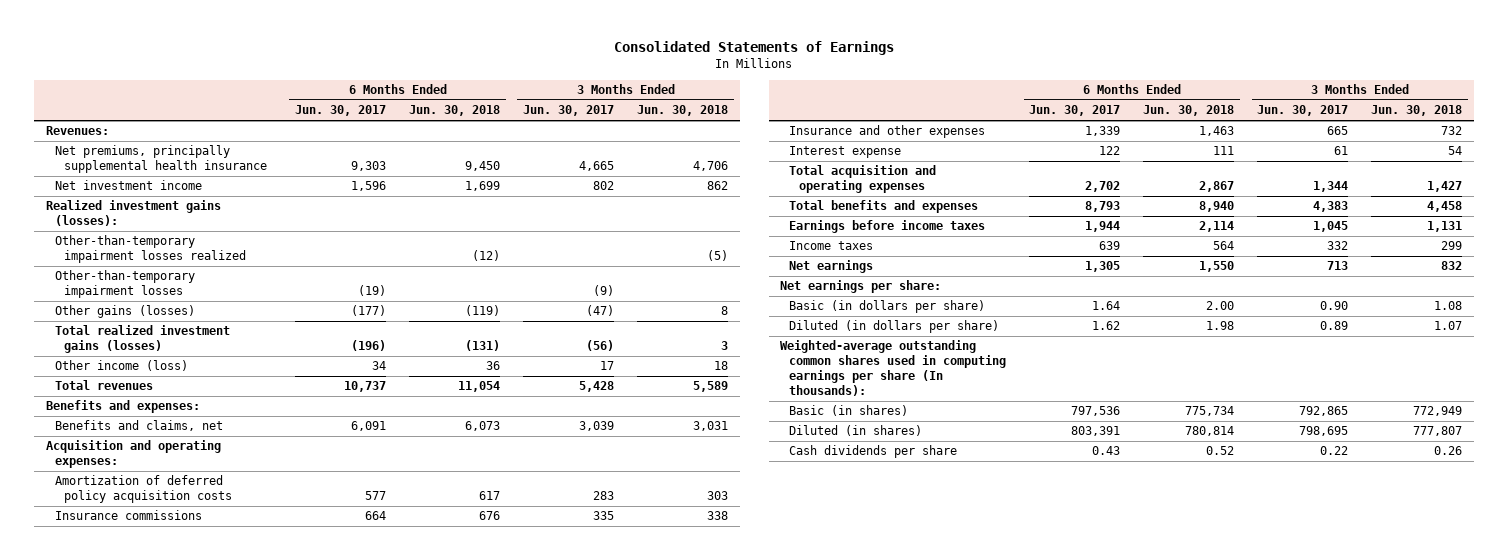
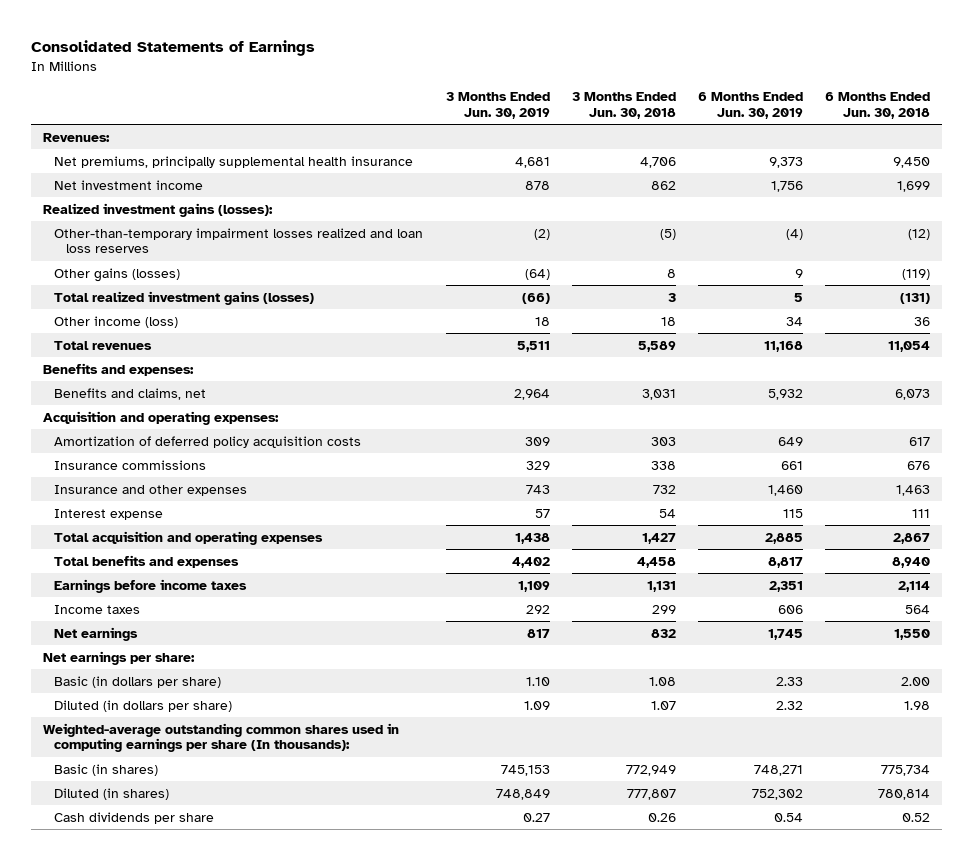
- | 6 Months Ended Jun. 30, 2017 | 6 Months Ended Jun. 30, 2018 | 3 Months Ended Jun. 30, 2017 | 3 Months Ended Jun. 30, 2018
+ | 3 Months Ended Jun. 30, 2019 | 3 Months Ended Jun. 30, 2018 | 6 Months Ended Jun. 30, 2019 | 6 Months Ended Jun. 30, 2018
- Other-than-temporary impairment losses realized | | (12) | | (5)
- Other-than-temporary impairment losses | (19) | | (9) |
+ Other-than-temporary impairment losses realized and loan loss reserves | (2) | (5) | (4) | (12)

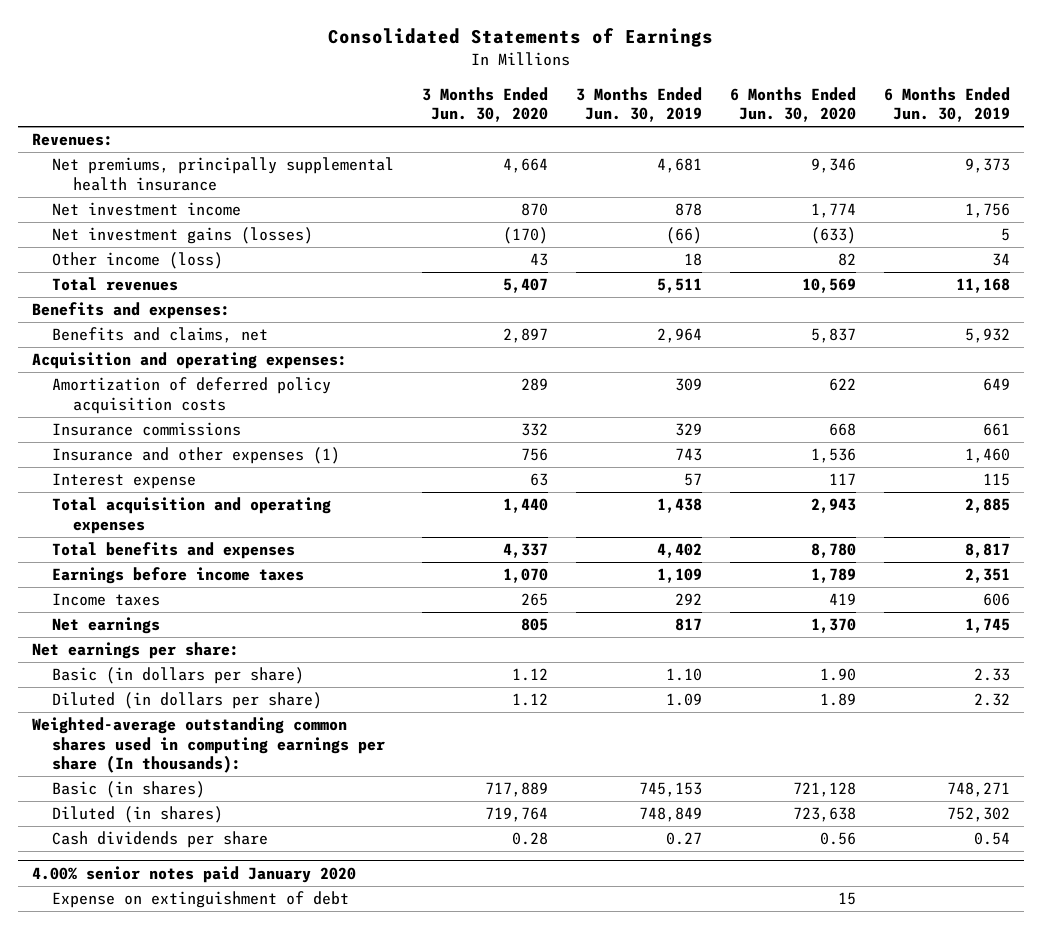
- | 3 Months Ended Jun. 30, 2019 | 3 Months Ended Jun. 30, 2018 | 6 Months Ended Jun. 30, 2019 | 6 Months Ended Jun. 30, 2018
+ | 3 Months Ended Jun. 30, 2020 | 3 Months Ended Jun. 30, 2019 | 6 Months Ended Jun. 30, 2020 | 6 Months Ended Jun. 30, 2019
- Realized investment gains (losses):
- Other-than-temporary impairment losses realized and loan loss reserves | (2) | (5) | (4) | (12)
- Other gains (losses) | (64) | 8 | 9 | (119)
- Total realized investment gains (losses) | (66) | 3 | 5 | (131)
+ Net investment gains (losses) | (170) | (66) | (633) | 5
- Insurance and other expenses | 743 | 732 | 1,460 | 1,463
+ Insurance and other expenses (1) | 756 | 743 | 1,536 | 1,460
+ 4.00% senior notes paid January 2020
+ Expense on extinguishment of debt | | | 15 |

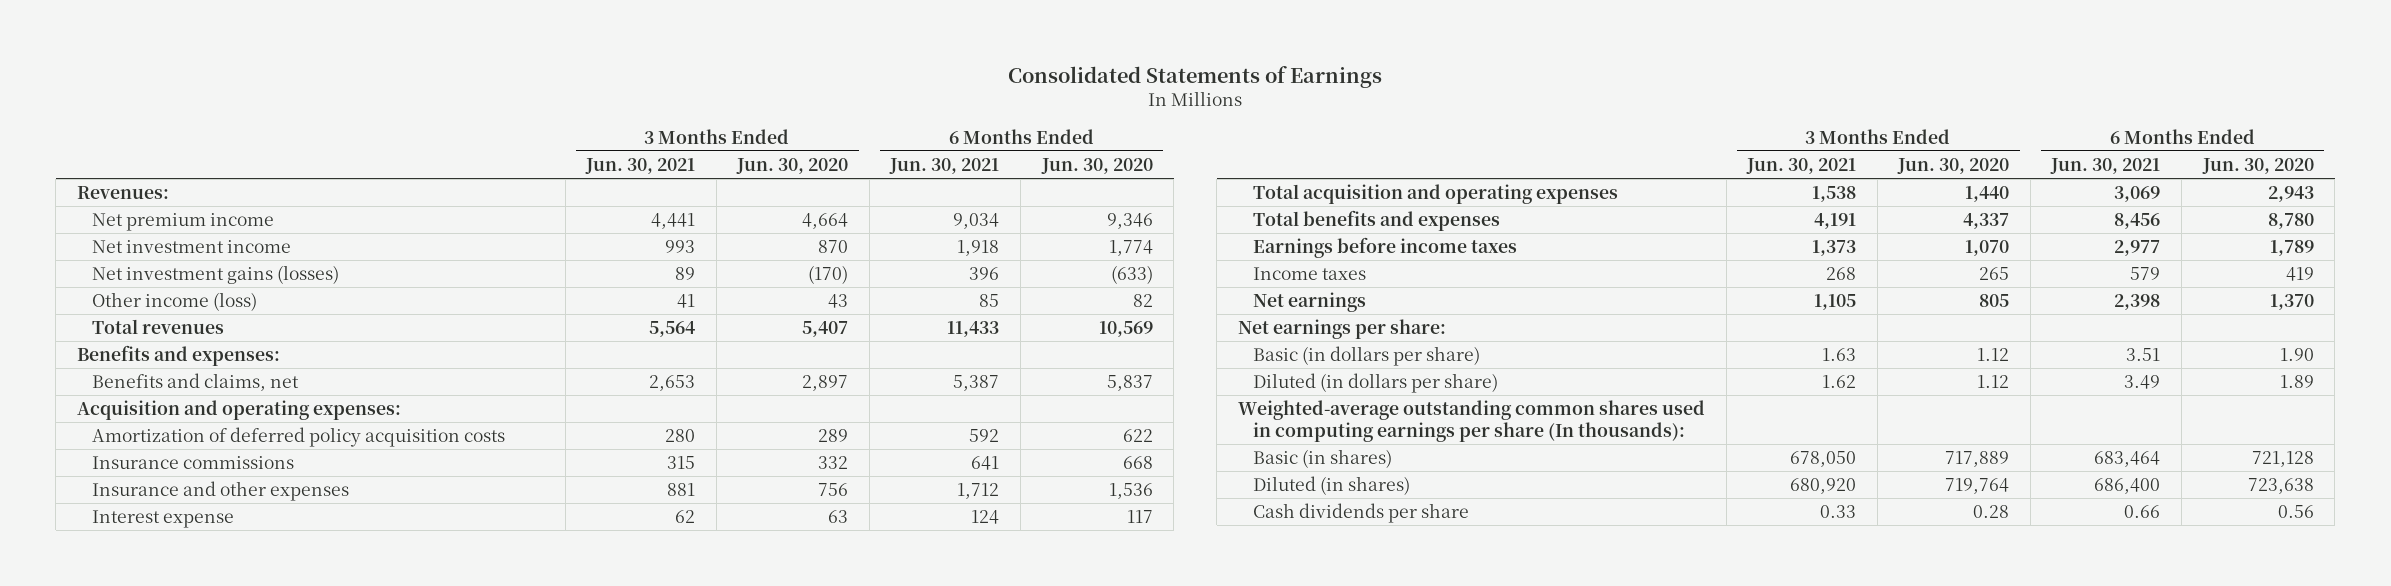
- | 3 Months Ended Jun. 30, 2020 | 3 Months Ended Jun. 30, 2019 | 6 Months Ended Jun. 30, 2020 | 6 Months Ended Jun. 30, 2019
+ | 3 Months Ended Jun. 30, 2021 | 3 Months Ended Jun. 30, 2020 | 6 Months Ended Jun. 30, 2021 | 6 Months Ended Jun. 30, 2020
- Net premiums, principally supplemental health insurance | 4,664 | 4,681 | 9,346 | 9,373
+ Net premium income | 4,441 | 4,664 | 9,034 | 9,346
- Insurance and other expenses (1) | 756 | 743 | 1,536 | 1,460
+ Insurance and other expenses | 881 | 756 | 1,712 | 1,536
- 4.00% senior notes paid January 2020
- Expense on extinguishment of debt | | | 15 |

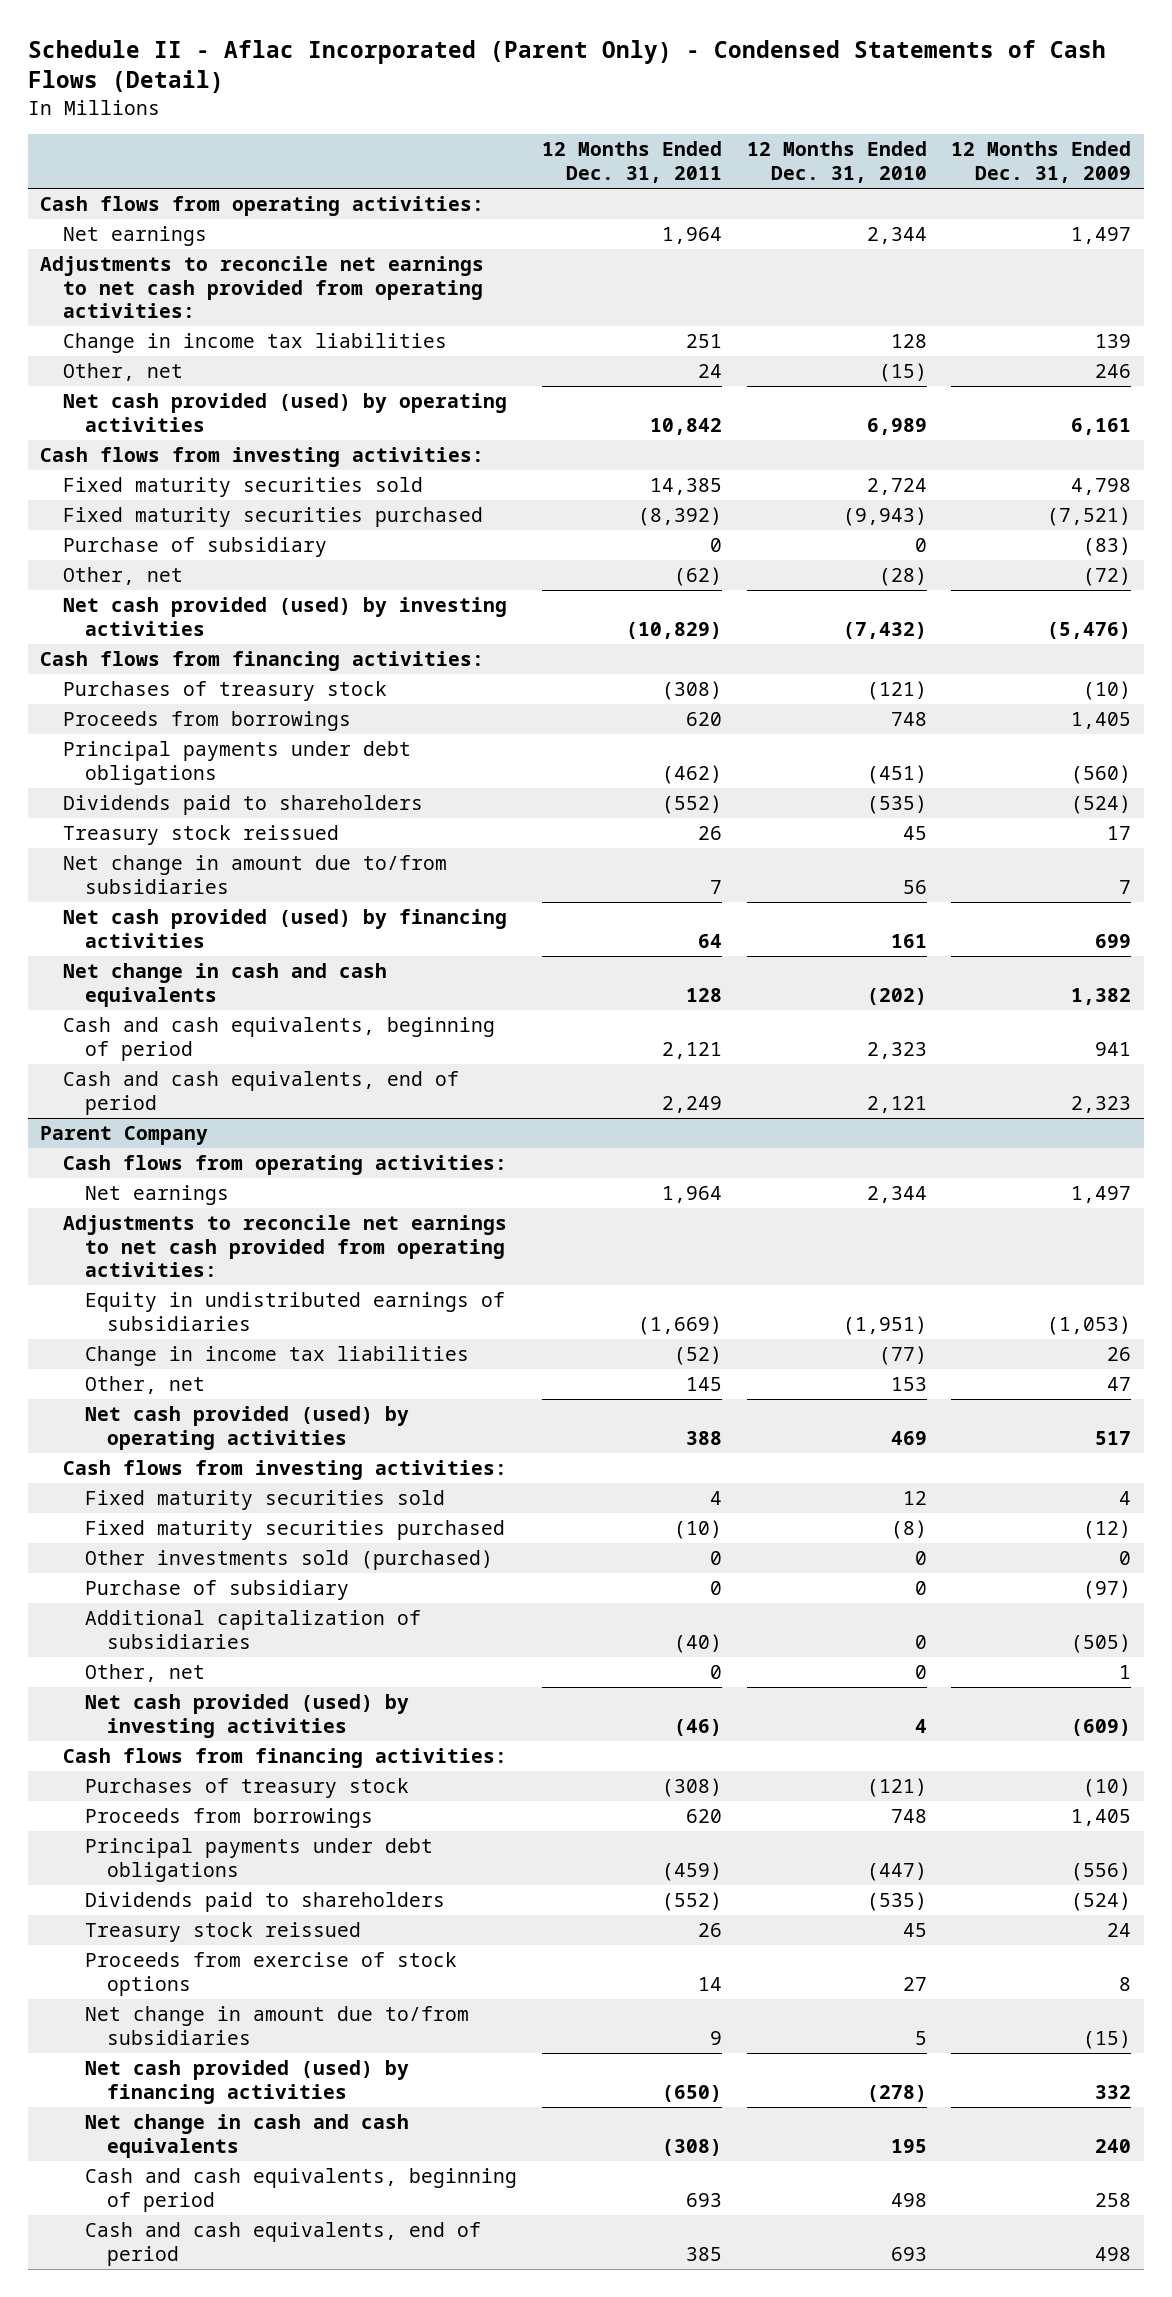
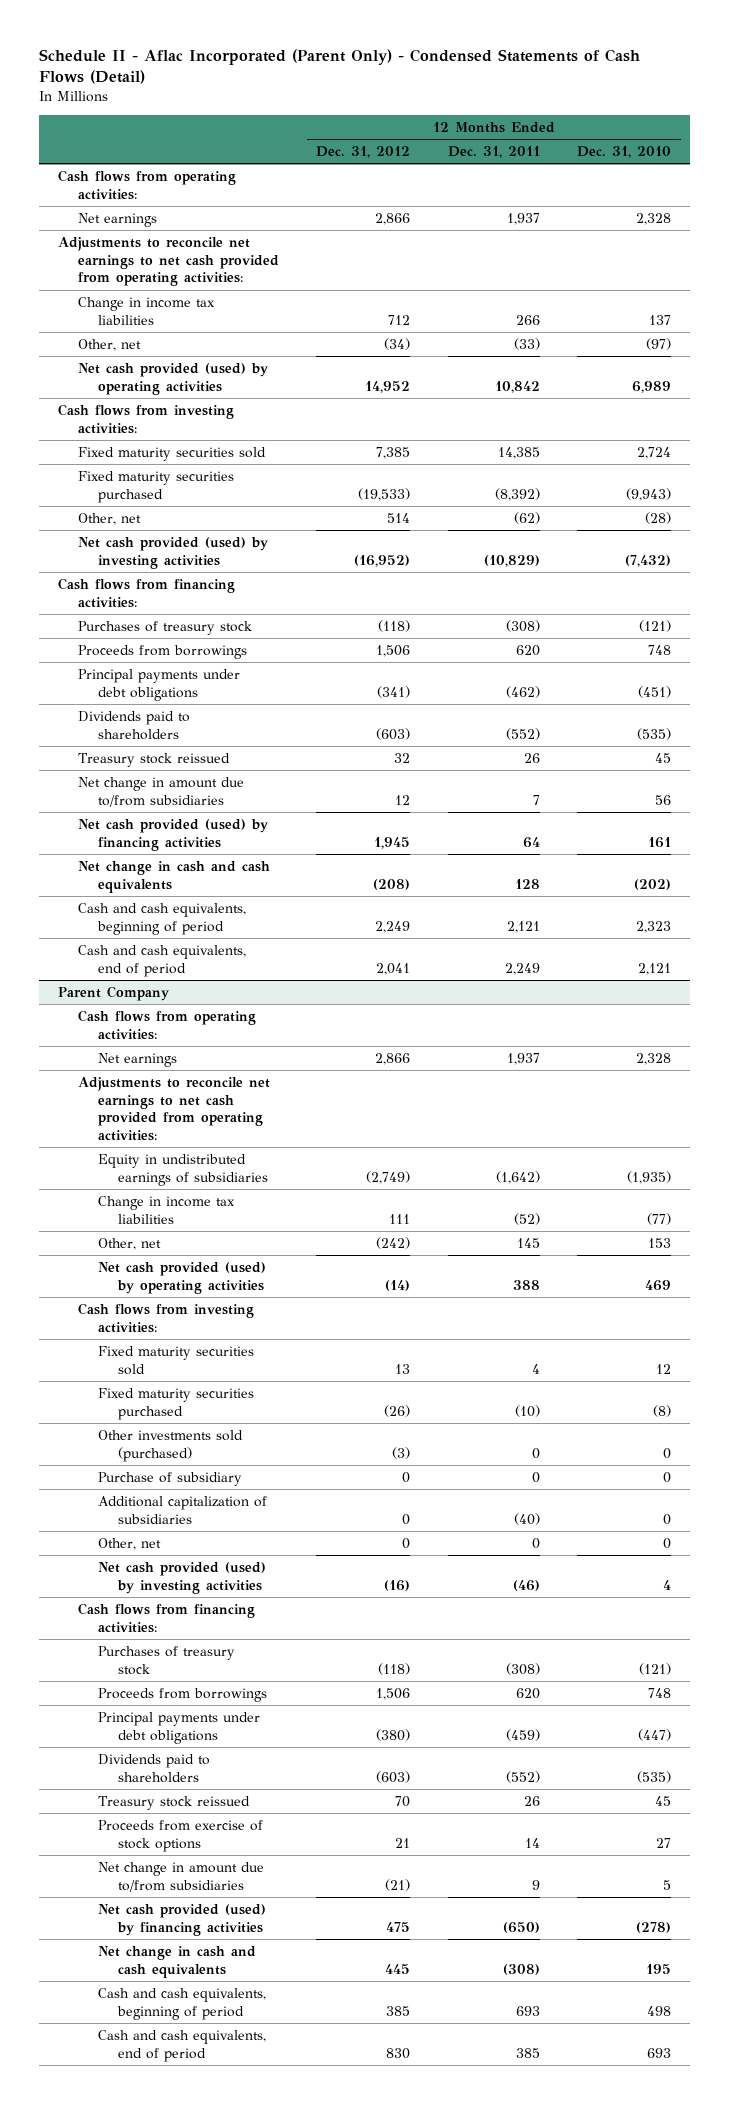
- | 12 Months Ended Dec. 31, 2011 | 12 Months Ended Dec. 31, 2010 | 12 Months Ended Dec. 31, 2009
+ | 12 Months Ended Dec. 31, 2012 | 12 Months Ended Dec. 31, 2011 | 12 Months Ended Dec. 31, 2010
- Net earnings | 1,964 | 2,344 | 1,497
+ Net earnings | 2,866 | 1,937 | 2,328
- Change in income tax liabilities | 251 | 128 | 139
- Other, net | 24 | (15) | 246
+ Change in income tax liabilities | 712 | 266 | 137
+ Other, net | (34) | (33) | (97)
- Purchase of subsidiary | 0 | 0 | (83)
@ Parent Company
- Net earnings | 1,964 | 2,344 | 1,497
+ Net earnings | 2,866 | 1,937 | 2,328
- Equity in undistributed earnings of subsidiaries | (1,669) | (1,951) | (1,053)
+ Equity in undistributed earnings of subsidiaries | (2,749) | (1,642) | (1,935)

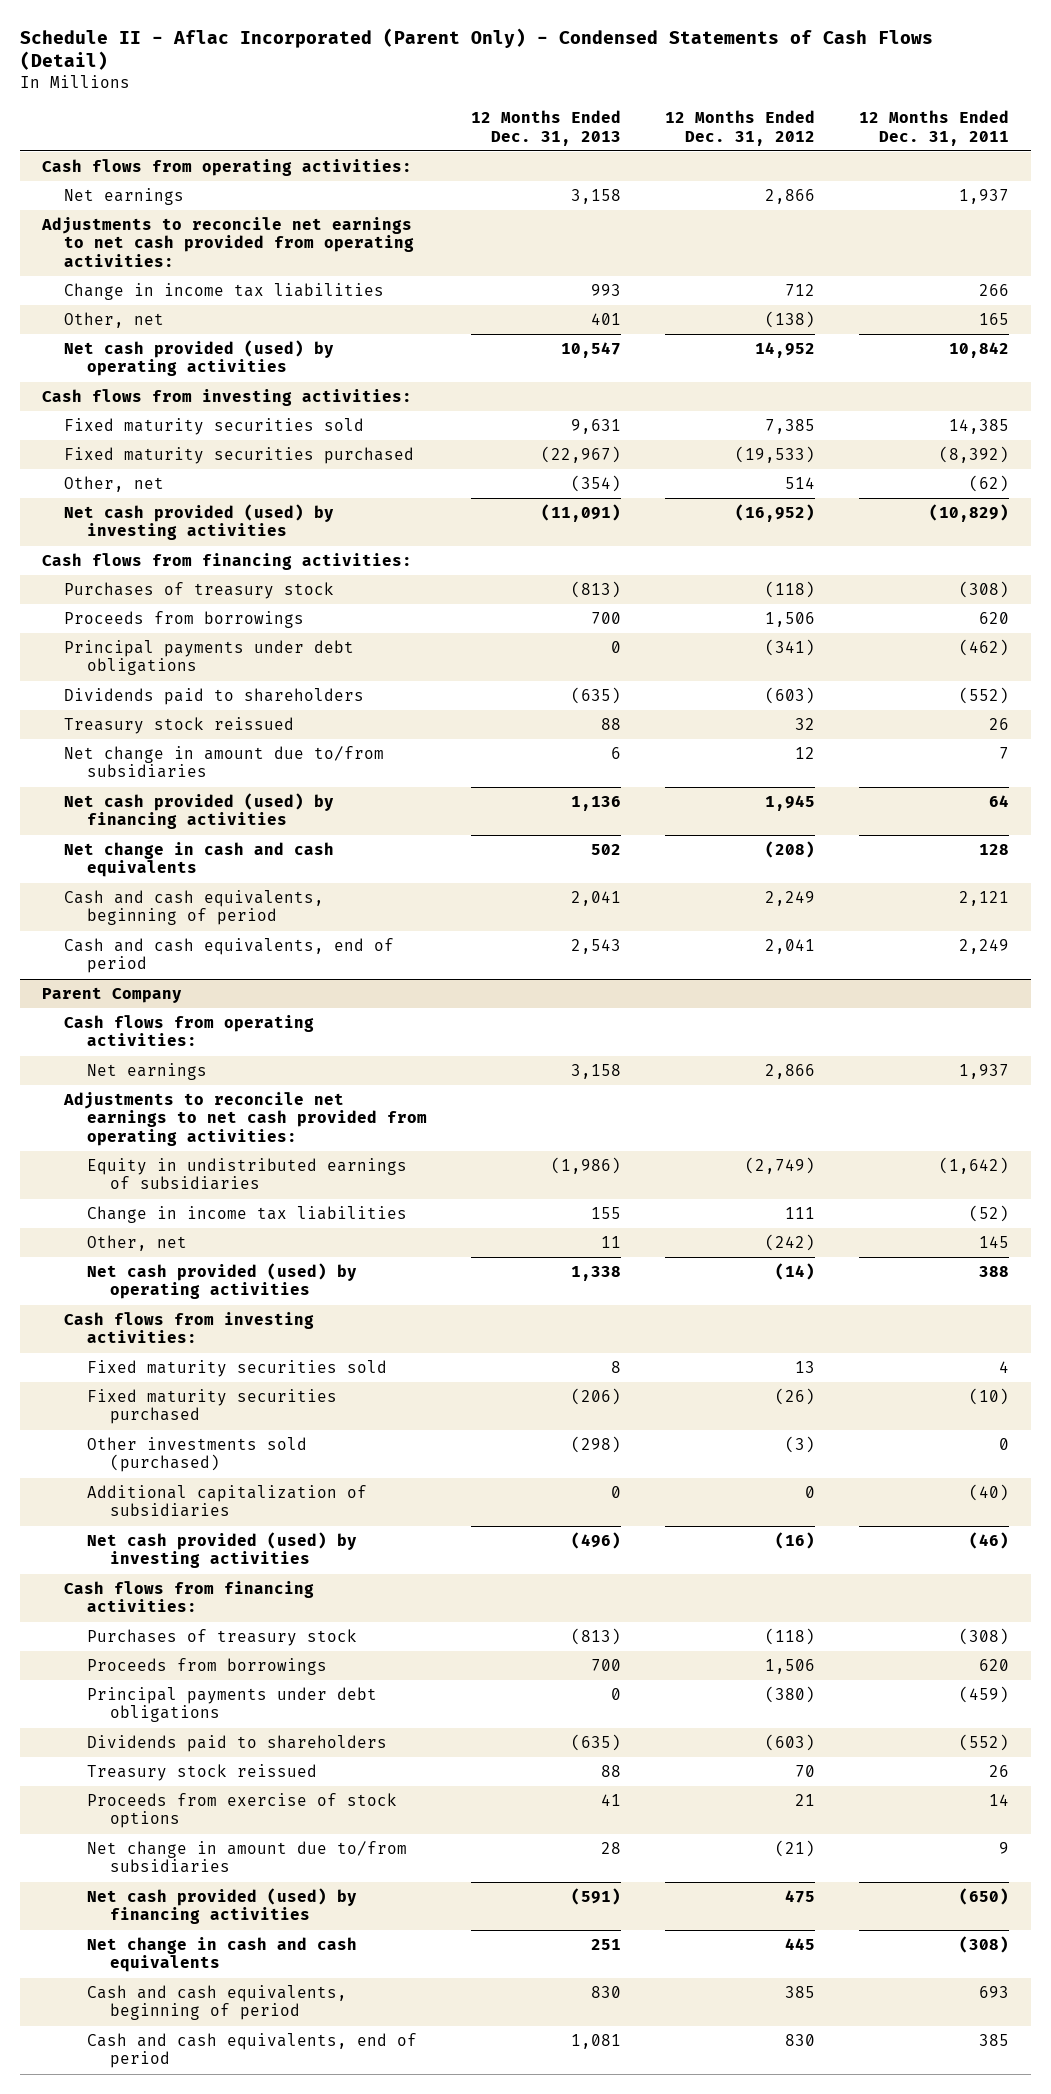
- | 12 Months Ended Dec. 31, 2012 | 12 Months Ended Dec. 31, 2011 | 12 Months Ended Dec. 31, 2010
+ | 12 Months Ended Dec. 31, 2013 | 12 Months Ended Dec. 31, 2012 | 12 Months Ended Dec. 31, 2011
- Other, net | (34) | (33) | (97)
+ Other, net | 401 | (138) | 165
@ Parent Company
- Purchase of subsidiary | 0 | 0 | 0
- Other, net | 0 | 0 | 0

